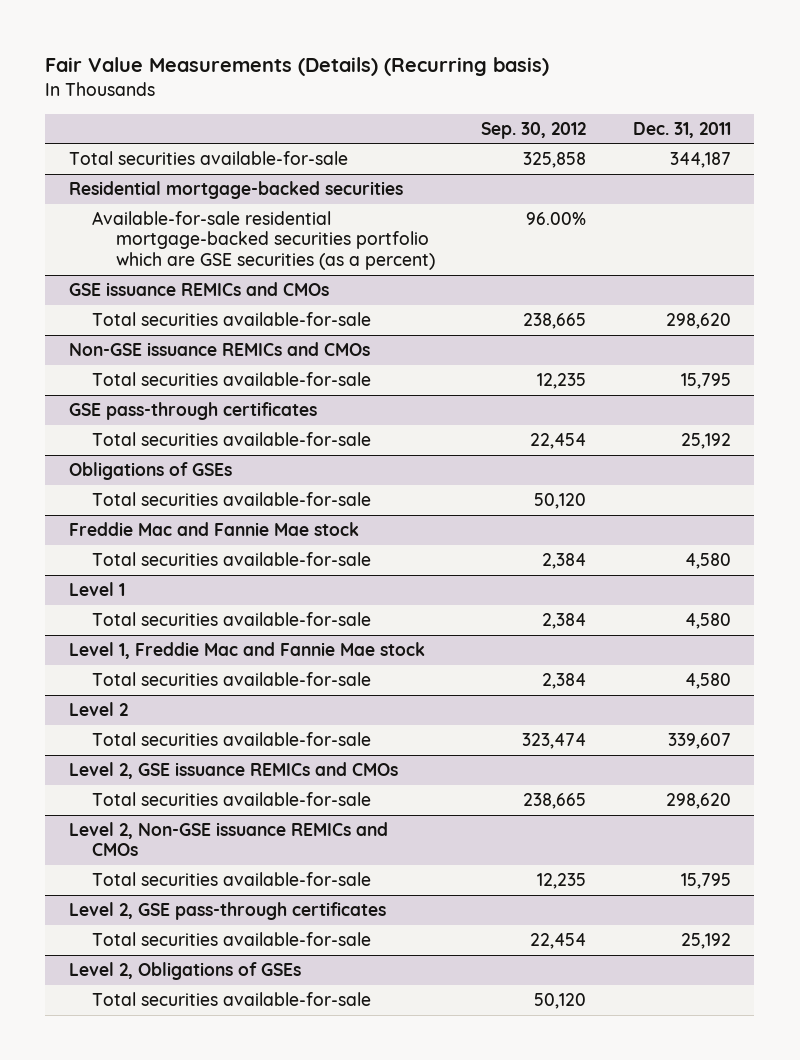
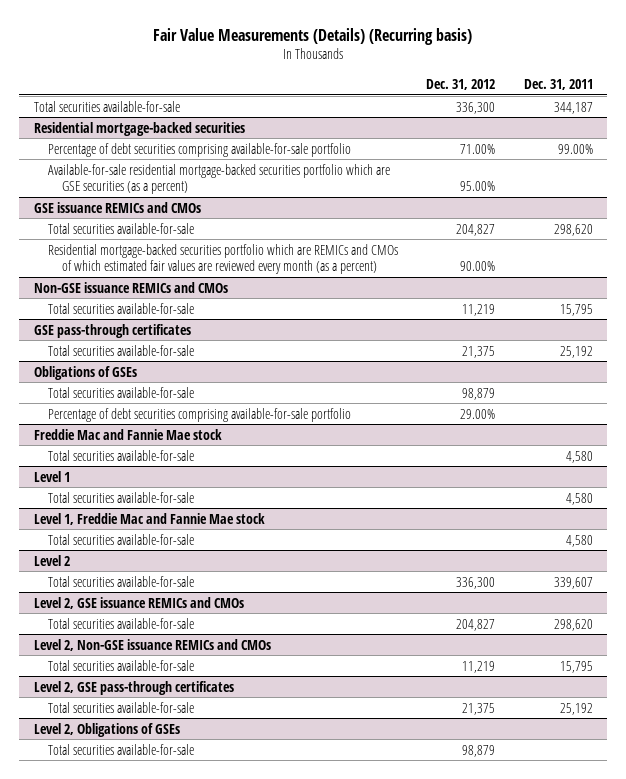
- | Sep. 30, 2012 | Dec. 31, 2011
+ | Dec. 31, 2012 | Dec. 31, 2011
@ Residential mortgage-backed securities
+ Percentage of debt securities comprising available-for-sale portfolio | 71.00% | 99.00%
@ GSE issuance REMICs and CMOs
+ Residential mortgage-backed securities portfolio which are REMICs and CMOs of which estimated fair values are reviewed every month (as a percent) | 90.00% |
@ Obligations of GSEs
+ Percentage of debt securities comprising available-for-sale portfolio | 29.00% |

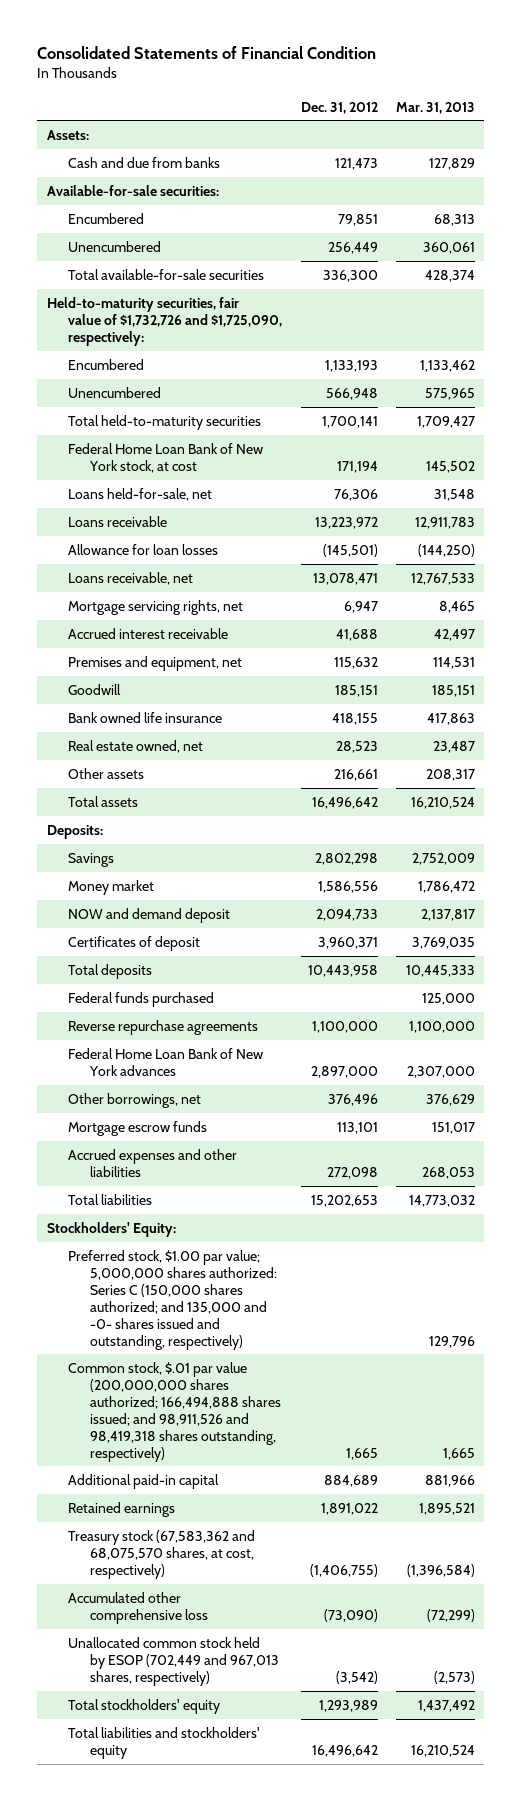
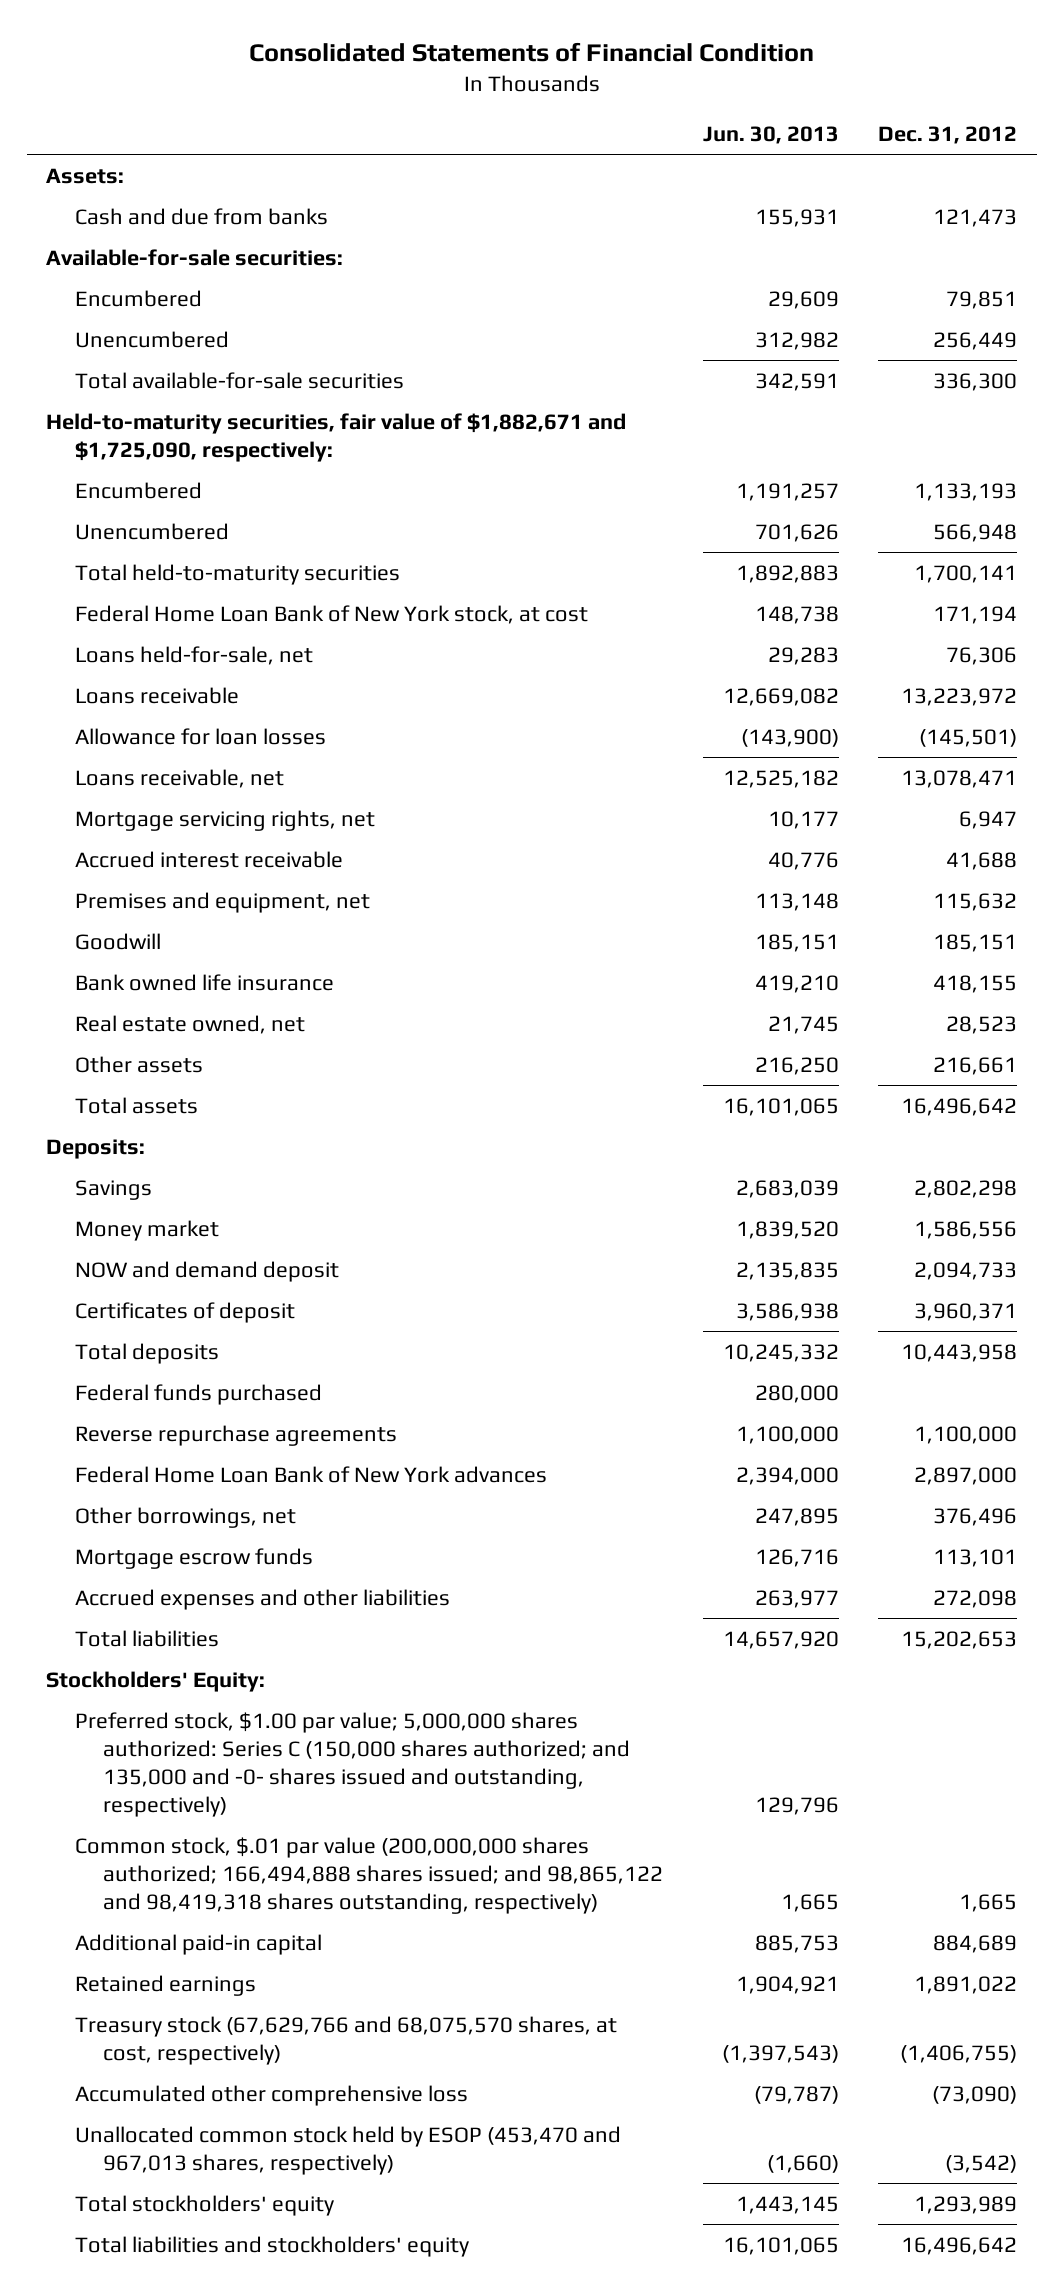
- | Dec. 31, 2012 | Mar. 31, 2013
+ | Jun. 30, 2013 | Dec. 31, 2012
- Held-to-maturity securities, fair value of $1,732,726 and $1,725,090, respectively:
+ Held-to-maturity securities, fair value of $1,882,671 and $1,725,090, respectively:
- Common stock, $.01 par value (200,000,000 shares authorized; 166,494,888 shares issued; and 98,911,526 and 98,419,318 shares outstanding, respectively) | 1,665 | 1,665
+ Common stock, $.01 par value (200,000,000 shares authorized; 166,494,888 shares issued; and 98,865,122 and 98,419,318 shares outstanding, respectively) | 1,665 | 1,665
- Treasury stock (67,583,362 and 68,075,570 shares, at cost, respectively) | (1,406,755) | (1,396,584)
+ Treasury stock (67,629,766 and 68,075,570 shares, at cost, respectively) | (1,397,543) | (1,406,755)
- Unallocated common stock held by ESOP (702,449 and 967,013 shares, respectively) | (3,542) | (2,573)
+ Unallocated common stock held by ESOP (453,470 and 967,013 shares, respectively) | (1,660) | (3,542)

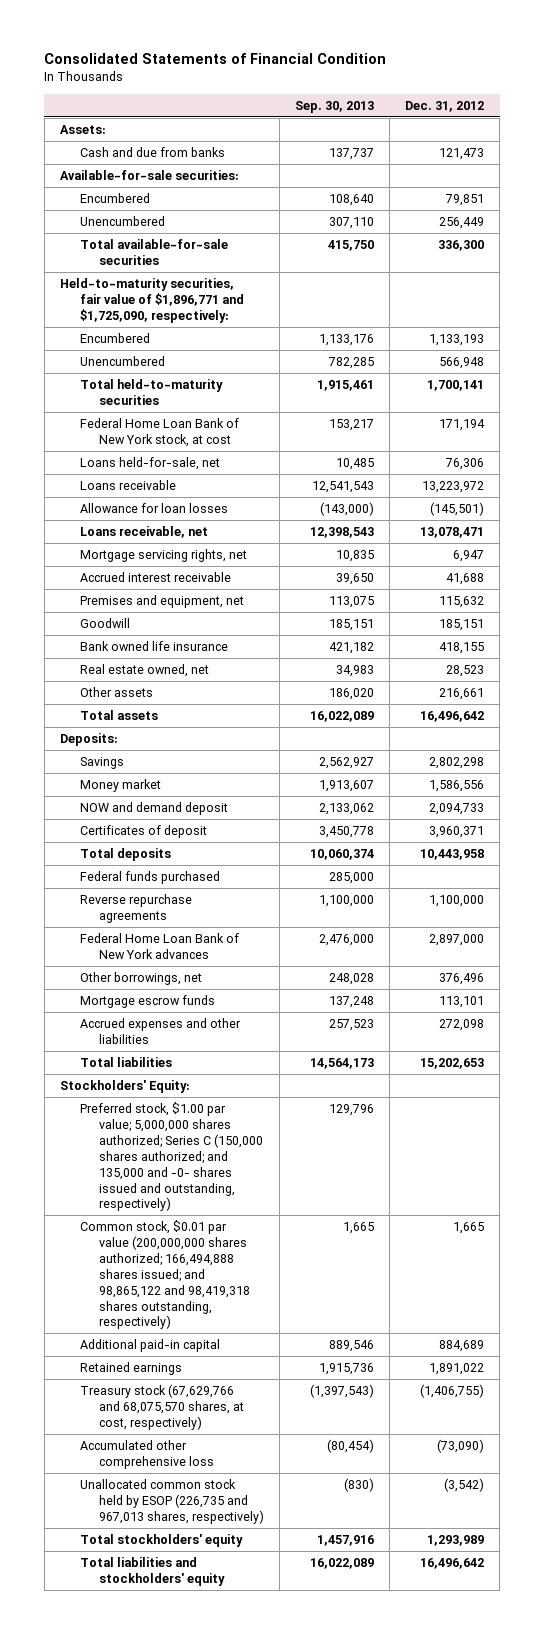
- | Jun. 30, 2013 | Dec. 31, 2012
+ | Sep. 30, 2013 | Dec. 31, 2012
- Held-to-maturity securities, fair value of $1,882,671 and $1,725,090, respectively:
+ Held-to-maturity securities, fair value of $1,896,771 and $1,725,090, respectively:
- Preferred stock, $1.00 par value; 5,000,000 shares authorized: Series C (150,000 shares authorized; and 135,000 and -0- shares issued and outstanding, respectively) | 129,796 |
- Common stock, $.01 par value (200,000,000 shares authorized; 166,494,888 shares issued; and 98,865,122 and 98,419,318 shares outstanding, respectively) | 1,665 | 1,665
+ Preferred stock, $1.00 par value; 5,000,000 shares authorized; Series C (150,000 shares authorized; and 135,000 and -0- shares issued and outstanding, respectively) | 129,796 |
+ Common stock, $0.01 par value (200,000,000 shares authorized; 166,494,888 shares issued; and 98,865,122 and 98,419,318 shares outstanding, respectively) | 1,665 | 1,665
- Unallocated common stock held by ESOP (453,470 and 967,013 shares, respectively) | (1,660) | (3,542)
+ Unallocated common stock held by ESOP (226,735 and 967,013 shares, respectively) | (830) | (3,542)

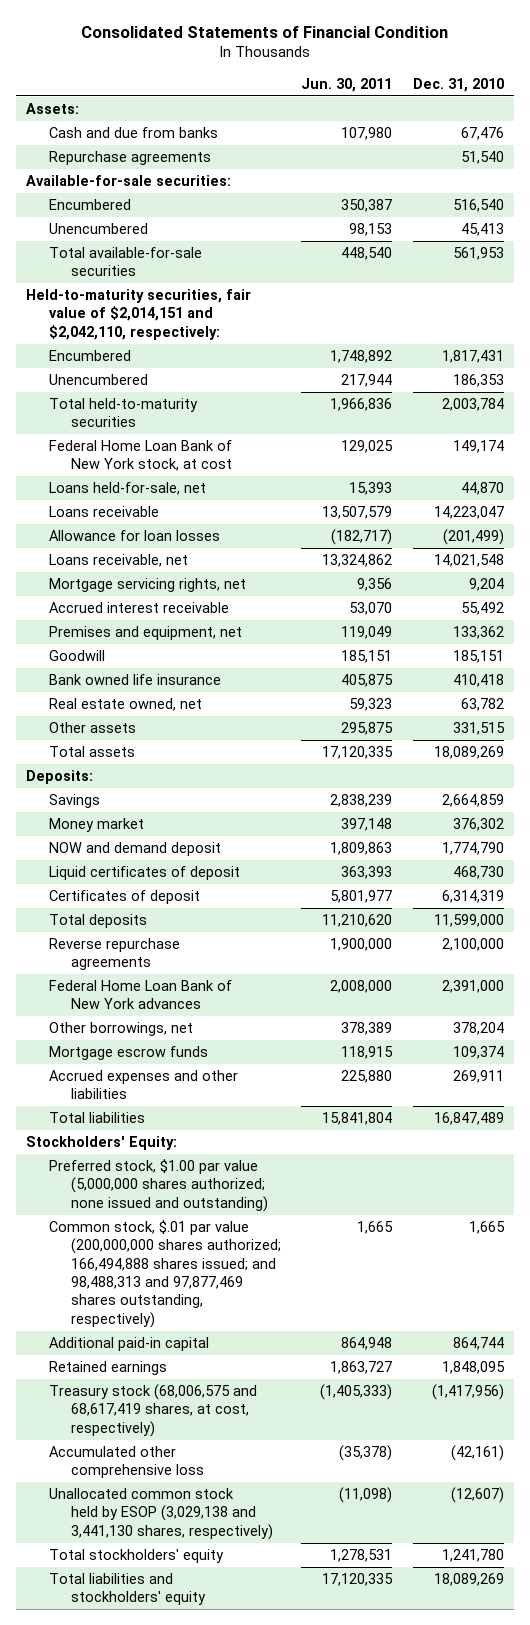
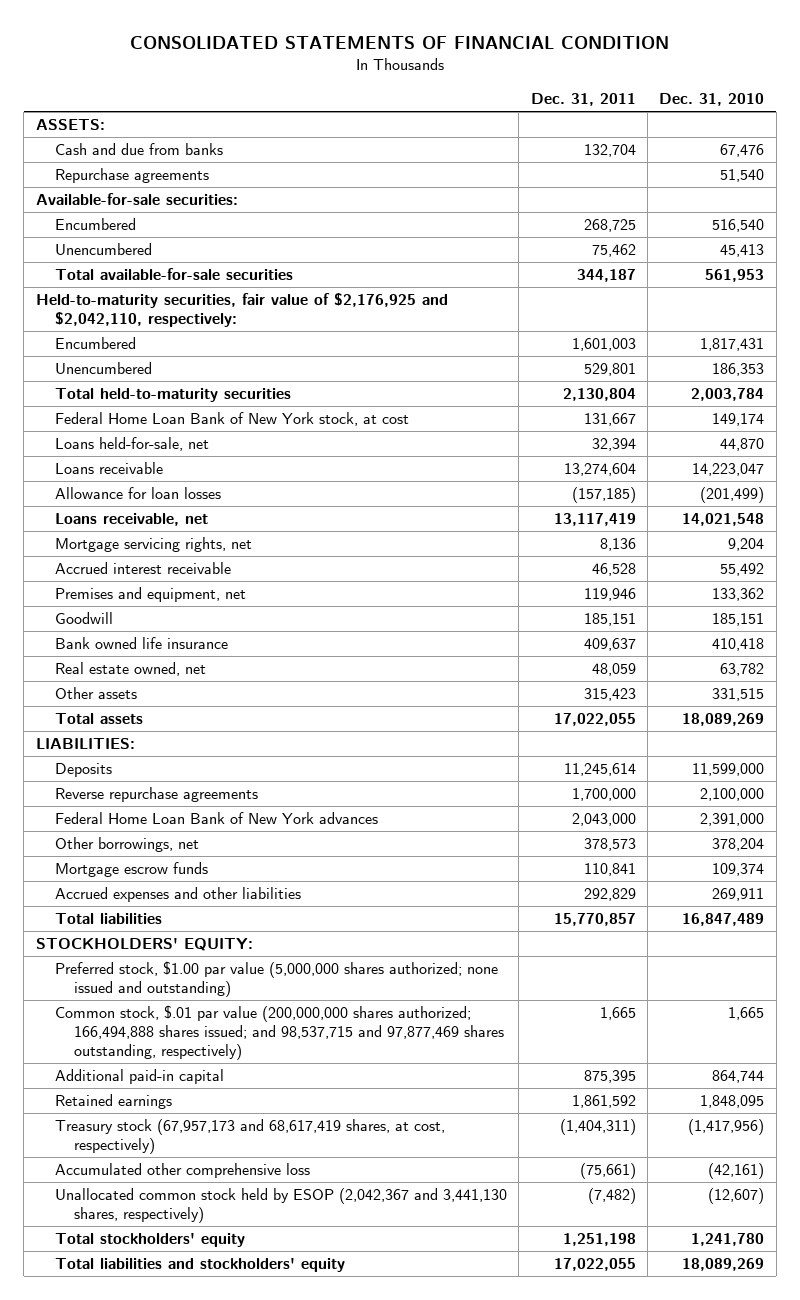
- Consolidated Statements of Financial Condition
+ CONSOLIDATED STATEMENTS OF FINANCIAL CONDITION
- | Jun. 30, 2011 | Dec. 31, 2010
+ | Dec. 31, 2011 | Dec. 31, 2010
- Assets:
+ ASSETS:
- Held-to-maturity securities, fair value of $2,014,151 and $2,042,110, respectively:
+ Held-to-maturity securities, fair value of $2,176,925 and $2,042,110, respectively:
- Deposits:
- Savings | 2,838,239 | 2,664,859
- Money market | 397,148 | 376,302
- NOW and demand deposit | 1,809,863 | 1,774,790
- Liquid certificates of deposit | 363,393 | 468,730
- Certificates of deposit | 5,801,977 | 6,314,319
- Total deposits | 11,210,620 | 11,599,000
+ LIABILITIES:
+ Deposits | 11,245,614 | 11,599,000
- Stockholders' Equity:
+ STOCKHOLDERS' EQUITY:
- Common stock, $.01 par value (200,000,000 shares authorized; 166,494,888 shares issued; and 98,488,313 and 97,877,469 shares outstanding, respectively) | 1,665 | 1,665
+ Common stock, $.01 par value (200,000,000 shares authorized; 166,494,888 shares issued; and 98,537,715 and 97,877,469 shares outstanding, respectively) | 1,665 | 1,665
- Treasury stock (68,006,575 and 68,617,419 shares, at cost, respectively) | (1,405,333) | (1,417,956)
+ Treasury stock (67,957,173 and 68,617,419 shares, at cost, respectively) | (1,404,311) | (1,417,956)
- Unallocated common stock held by ESOP (3,029,138 and 3,441,130 shares, respectively) | (11,098) | (12,607)
+ Unallocated common stock held by ESOP (2,042,367 and 3,441,130 shares, respectively) | (7,482) | (12,607)

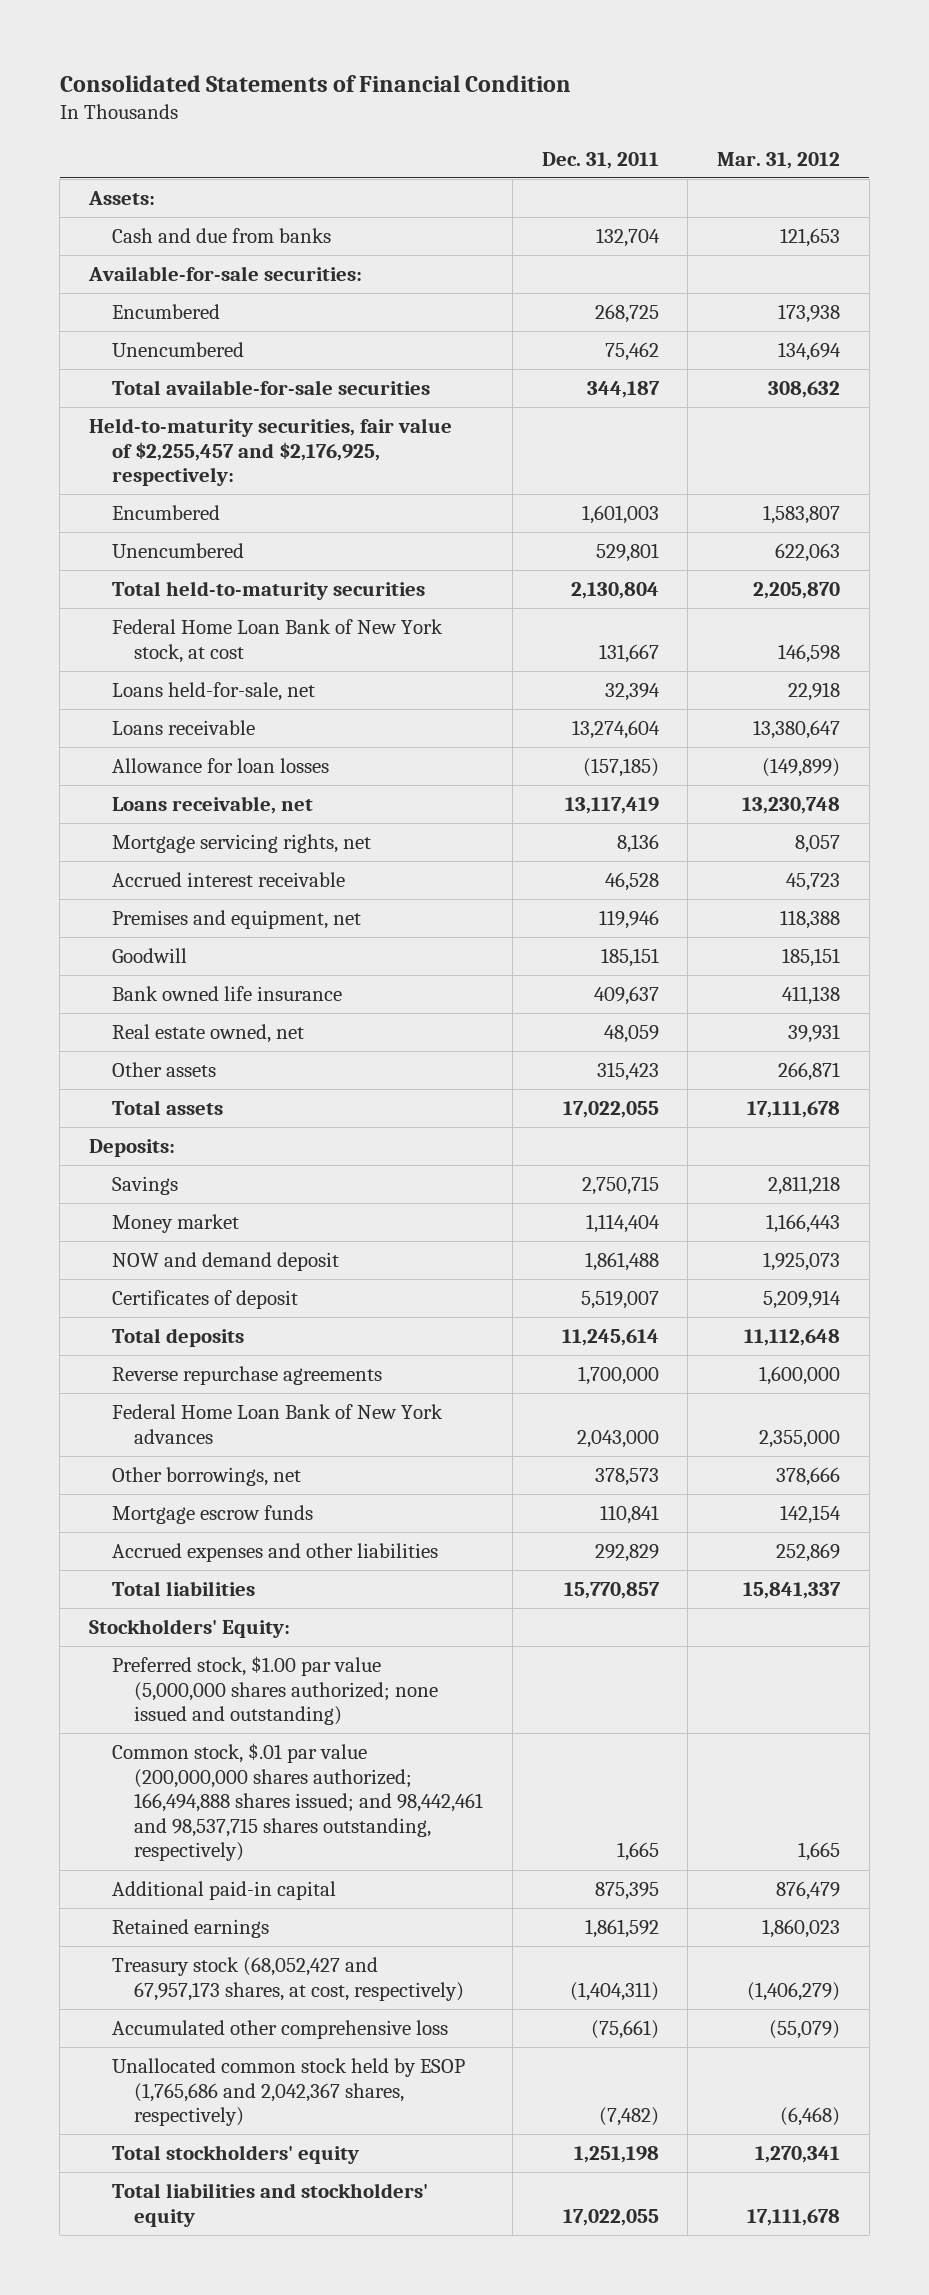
- CONSOLIDATED STATEMENTS OF FINANCIAL CONDITION
+ Consolidated Statements of Financial Condition
- | Dec. 31, 2011 | Dec. 31, 2010
+ | Dec. 31, 2011 | Mar. 31, 2012
- ASSETS:
+ Assets:
- Repurchase agreements | | 51,540
- Held-to-maturity securities, fair value of $2,176,925 and $2,042,110, respectively:
+ Held-to-maturity securities, fair value of $2,255,457 and $2,176,925, respectively:
- LIABILITIES:
- Deposits | 11,245,614 | 11,599,000
+ Deposits:
+ Savings | 2,750,715 | 2,811,218
+ Money market | 1,114,404 | 1,166,443
+ NOW and demand deposit | 1,861,488 | 1,925,073
+ Certificates of deposit | 5,519,007 | 5,209,914
+ Total deposits | 11,245,614 | 11,112,648
- STOCKHOLDERS' EQUITY:
+ Stockholders' Equity:
- Common stock, $.01 par value (200,000,000 shares authorized; 166,494,888 shares issued; and 98,537,715 and 97,877,469 shares outstanding, respectively) | 1,665 | 1,665
+ Common stock, $.01 par value (200,000,000 shares authorized; 166,494,888 shares issued; and 98,442,461 and 98,537,715 shares outstanding, respectively) | 1,665 | 1,665
- Treasury stock (67,957,173 and 68,617,419 shares, at cost, respectively) | (1,404,311) | (1,417,956)
+ Treasury stock (68,052,427 and 67,957,173 shares, at cost, respectively) | (1,404,311) | (1,406,279)
- Unallocated common stock held by ESOP (2,042,367 and 3,441,130 shares, respectively) | (7,482) | (12,607)
+ Unallocated common stock held by ESOP (1,765,686 and 2,042,367 shares, respectively) | (7,482) | (6,468)

